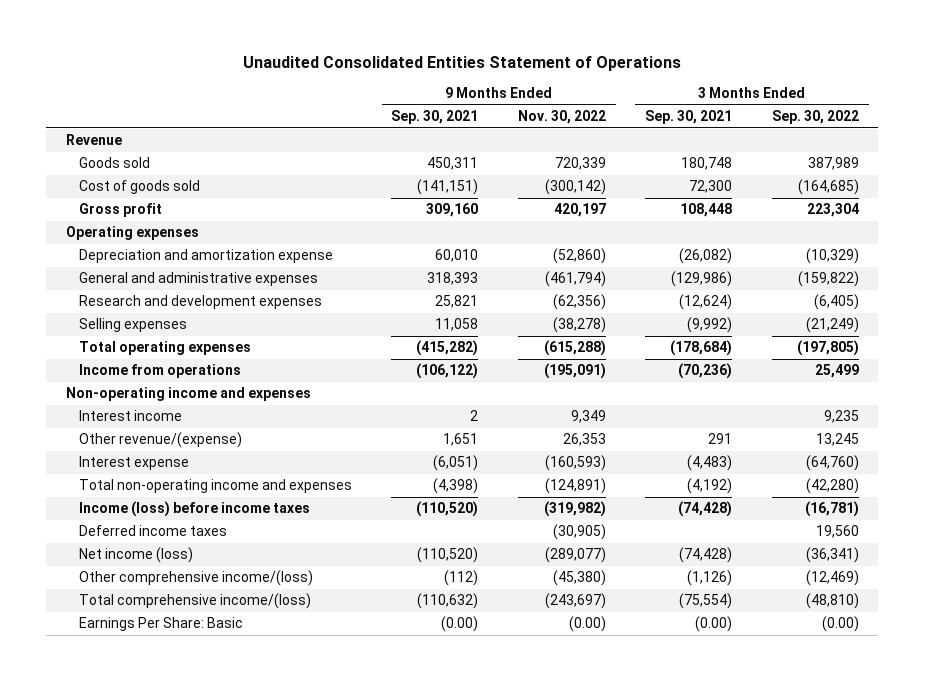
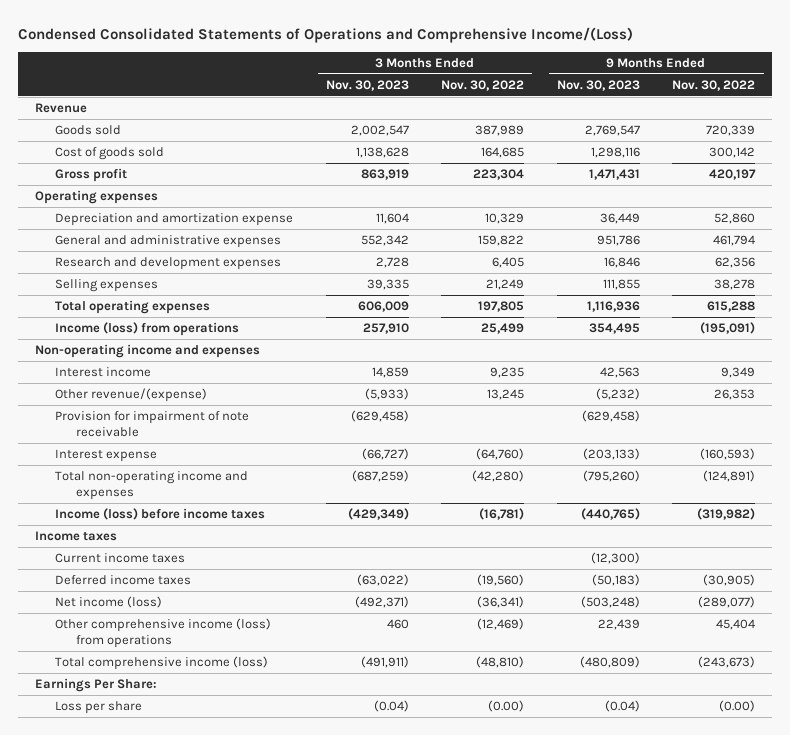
- Unaudited Consolidated Entities Statement of Operations
+ Condensed Consolidated Statements of Operations and Comprehensive Income/(Loss)
- | 9 Months Ended Sep. 30, 2021 | 9 Months Ended Nov. 30, 2022 | 3 Months Ended Sep. 30, 2021 | 3 Months Ended Sep. 30, 2022
+ | 3 Months Ended Nov. 30, 2023 | 3 Months Ended Nov. 30, 2022 | 9 Months Ended Nov. 30, 2023 | 9 Months Ended Nov. 30, 2022
- Cost of goods sold | (141,151) | (300,142) | 72,300 | (164,685)
+ Cost of goods sold | 1,138,628 | 164,685 | 1,298,116 | 300,142
- Depreciation and amortization expense | 60,010 | (52,860) | (26,082) | (10,329)
- General and administrative expenses | 318,393 | (461,794) | (129,986) | (159,822)
- Research and development expenses | 25,821 | (62,356) | (12,624) | (6,405)
- Selling expenses | 11,058 | (38,278) | (9,992) | (21,249)
- Total operating expenses | (415,282) | (615,288) | (178,684) | (197,805)
- Income from operations | (106,122) | (195,091) | (70,236) | 25,499
+ Depreciation and amortization expense | 11,604 | 10,329 | 36,449 | 52,860
+ General and administrative expenses | 552,342 | 159,822 | 951,786 | 461,794
+ Research and development expenses | 2,728 | 6,405 | 16,846 | 62,356
+ Selling expenses | 39,335 | 21,249 | 111,855 | 38,278
+ Total operating expenses | 606,009 | 197,805 | 1,116,936 | 615,288
+ Income (loss) from operations | 257,910 | 25,499 | 354,495 | (195,091)
+ Provision for impairment of note receivable | (629,458) | | (629,458) |
+ Income taxes
+ Current income taxes | | | (12,300) |
- Other comprehensive income/(loss) | (112) | (45,380) | (1,126) | (12,469)
- Total comprehensive income/(loss) | (110,632) | (243,697) | (75,554) | (48,810)
- Earnings Per Share: Basic | (0.00) | (0.00) | (0.00) | (0.00)
+ Other comprehensive income (loss) from operations | 460 | (12,469) | 22,439 | 45,404
+ Total comprehensive income (loss) | (491,911) | (48,810) | (480,809) | (243,673)
+ Earnings Per Share:
+ Loss per share | (0.04) | (0.00) | (0.04) | (0.00)

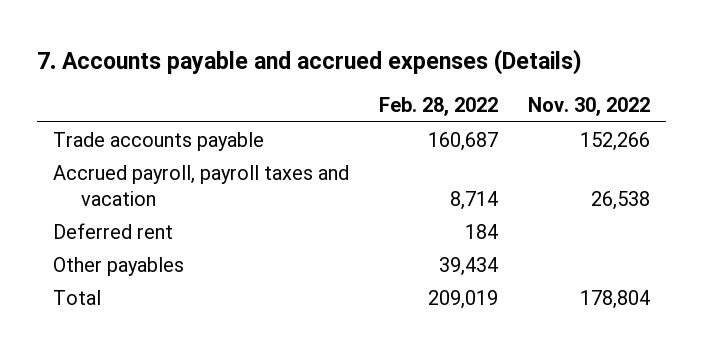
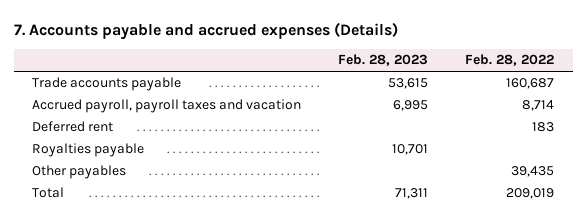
- | Feb. 28, 2022 | Nov. 30, 2022
+ | Feb. 28, 2023 | Feb. 28, 2022
- Deferred rent | 184 |
- Other payables | 39,434 |
+ Deferred rent | | 183
+ Royalties payable | 10,701 |
+ Other payables | | 39,435

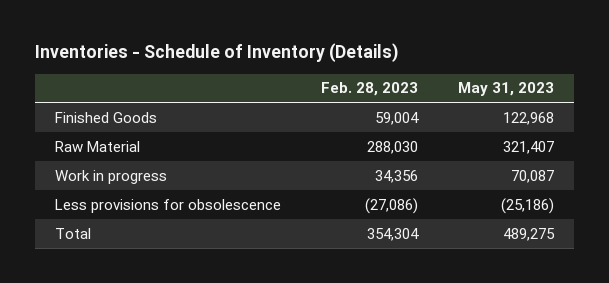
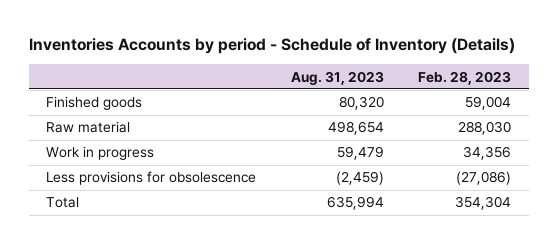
- Inventories - Schedule of Inventory (Details)
+ Inventories Accounts by period - Schedule of Inventory (Details)
- | Feb. 28, 2023 | May 31, 2023
+ | Aug. 31, 2023 | Feb. 28, 2023
- Finished Goods | 59,004 | 122,968
- Raw Material | 288,030 | 321,407
+ Finished goods | 80,320 | 59,004
+ Raw material | 498,654 | 288,030

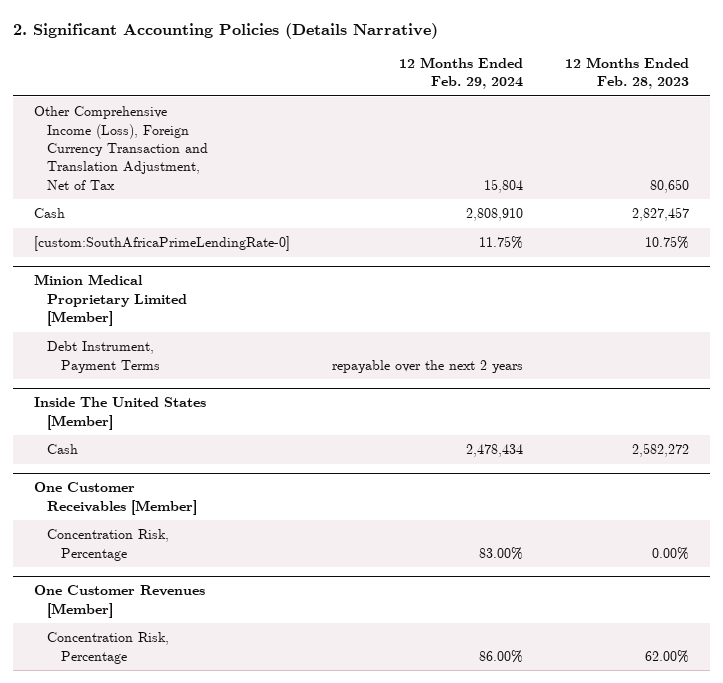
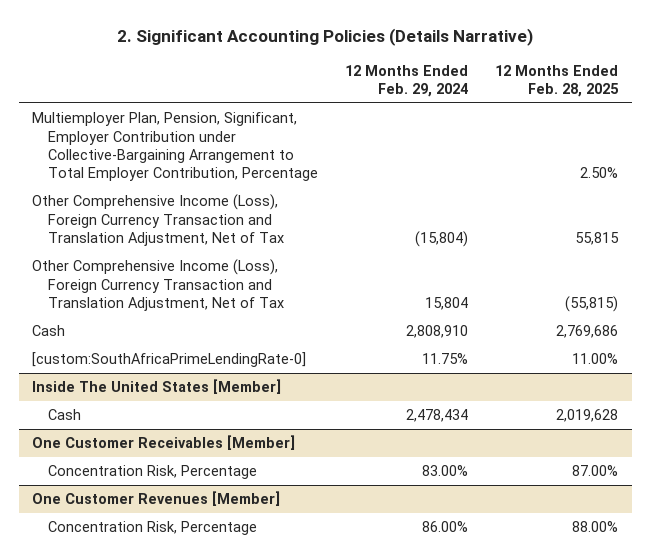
- | 12 Months Ended Feb. 29, 2024 | 12 Months Ended Feb. 28, 2023
+ | 12 Months Ended Feb. 29, 2024 | 12 Months Ended Feb. 28, 2025
+ Multiemployer Plan, Pension, Significant, Employer Contribution under Collective-Bargaining Arrangement to Total Employer Contribution, Percentage | | 2.50%
+ Other Comprehensive Income (Loss), Foreign Currency Transaction and Translation Adjustment, Net of Tax | (15,804) | 55,815
- Minion Medical Proprietary Limited [Member]
- Debt Instrument, Payment Terms | repayable over the next 2 years |

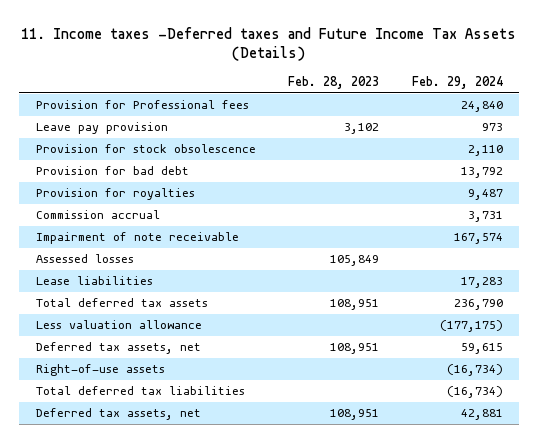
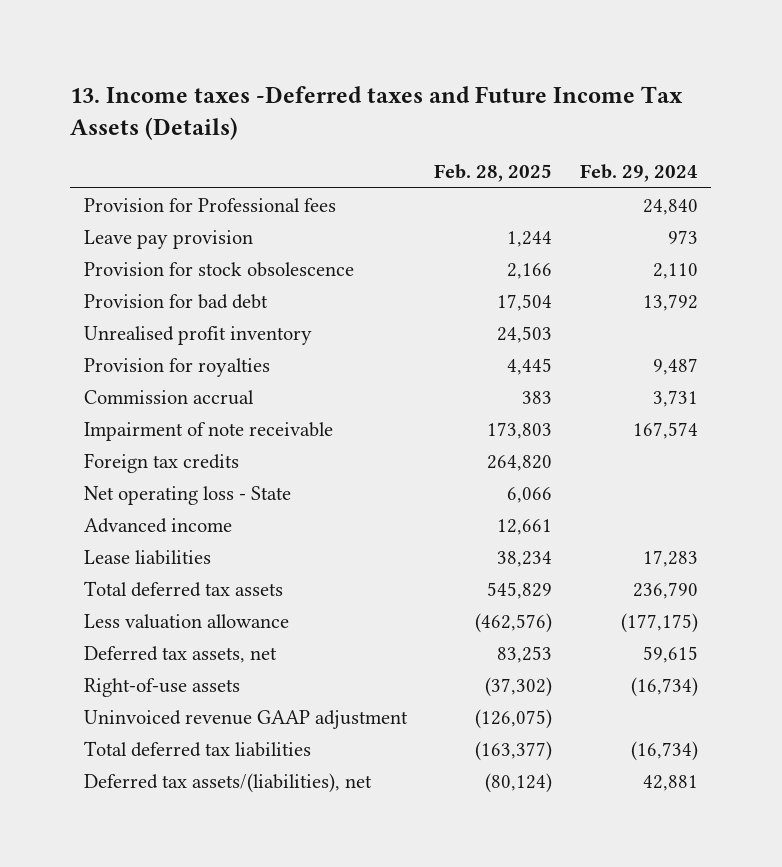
- 11. Income taxes -Deferred taxes and Future Income Tax Assets (Details)
+ 13. Income taxes -Deferred taxes and Future Income Tax Assets (Details)
- | Feb. 28, 2023 | Feb. 29, 2024
+ | Feb. 28, 2025 | Feb. 29, 2024
+ Unrealised profit inventory | 24,503 |
- Assessed losses | 105,849 |
+ Foreign tax credits | 264,820 |
+ Net operating loss - State | 6,066 |
+ Advanced income | 12,661 |
+ Uninvoiced revenue GAAP adjustment | (126,075) |
- Deferred tax assets, net | 108,951 | 42,881
+ Deferred tax assets/(liabilities), net | (80,124) | 42,881

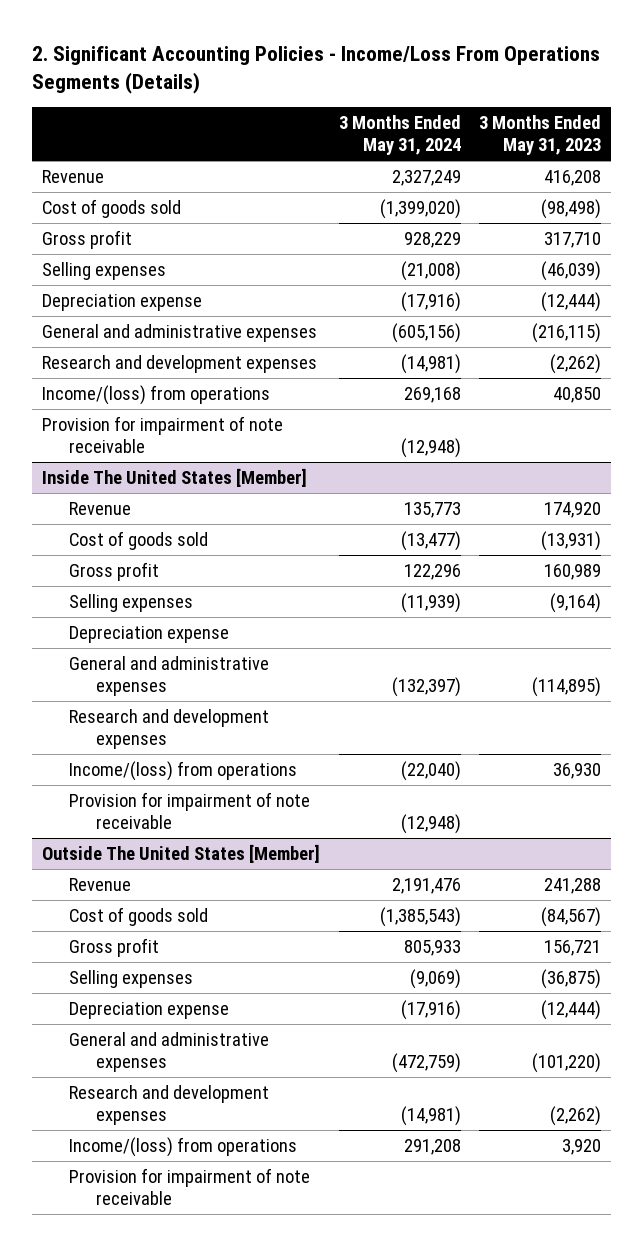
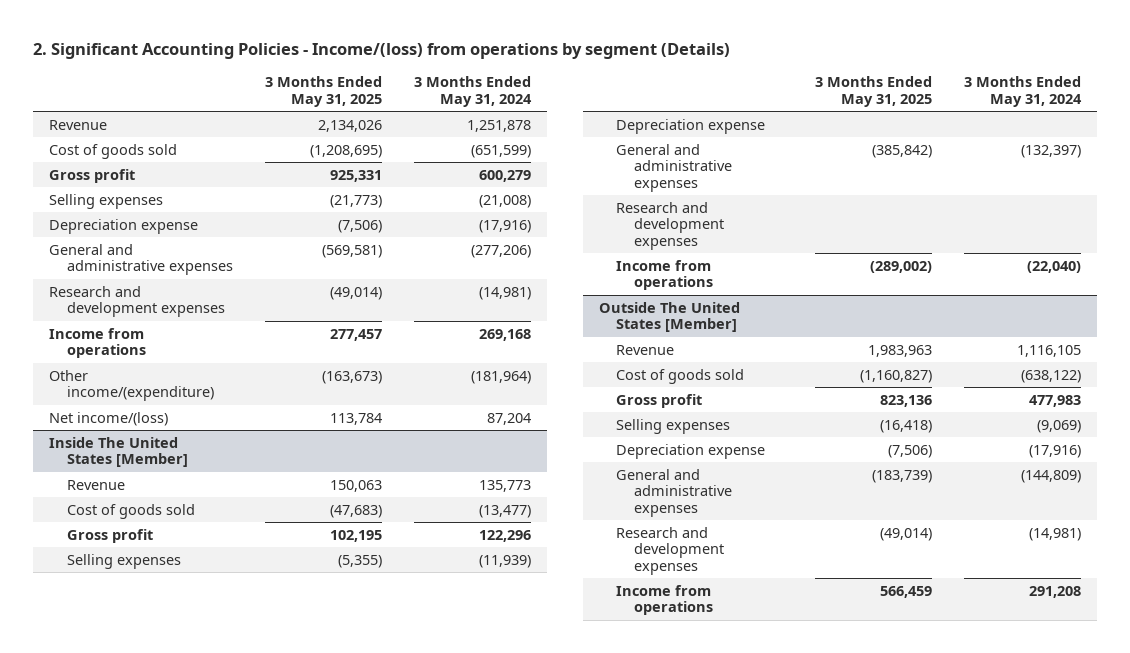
- 2. Significant Accounting Policies - Income/Loss From Operations Segments (Details)
+ 2. Significant Accounting Policies - Income/(loss) from operations by segment (Details)
- | 3 Months Ended May 31, 2024 | 3 Months Ended May 31, 2023
+ | 3 Months Ended May 31, 2025 | 3 Months Ended May 31, 2024
- Revenue | 2,327,249 | 416,208
- Cost of goods sold | (1,399,020) | (98,498)
- Gross profit | 928,229 | 317,710
+ Revenue | 2,134,026 | 1,251,878
+ Cost of goods sold | (1,208,695) | (651,599)
+ Gross profit | 925,331 | 600,279
- General and administrative expenses | (605,156) | (216,115)
+ General and administrative expenses | (569,581) | (277,206)
- Income/(loss) from operations | 269,168 | 40,850
- Provision for impairment of note receivable | (12,948) |
+ Income from operations | 277,457 | 269,168
+ Other income/(expenditure) | (163,673) | (181,964)
+ Net income/(loss) | 113,784 | 87,204
@ Inside The United States [Member]
- Income/(loss) from operations | (22,040) | 36,930
- Provision for impairment of note receivable | (12,948) |
+ Income from operations | (289,002) | (22,040)
@ Outside The United States [Member]
- Revenue | 2,191,476 | 241,288
- Cost of goods sold | (1,385,543) | (84,567)
- Gross profit | 805,933 | 156,721
+ Revenue | 1,983,963 | 1,116,105
+ Cost of goods sold | (1,160,827) | (638,122)
+ Gross profit | 823,136 | 477,983
- General and administrative expenses | (472,759) | (101,220)
+ General and administrative expenses | (183,739) | (144,809)
- Income/(loss) from operations | 291,208 | 3,920
- Provision for impairment of note receivable
+ Income from operations | 566,459 | 291,208

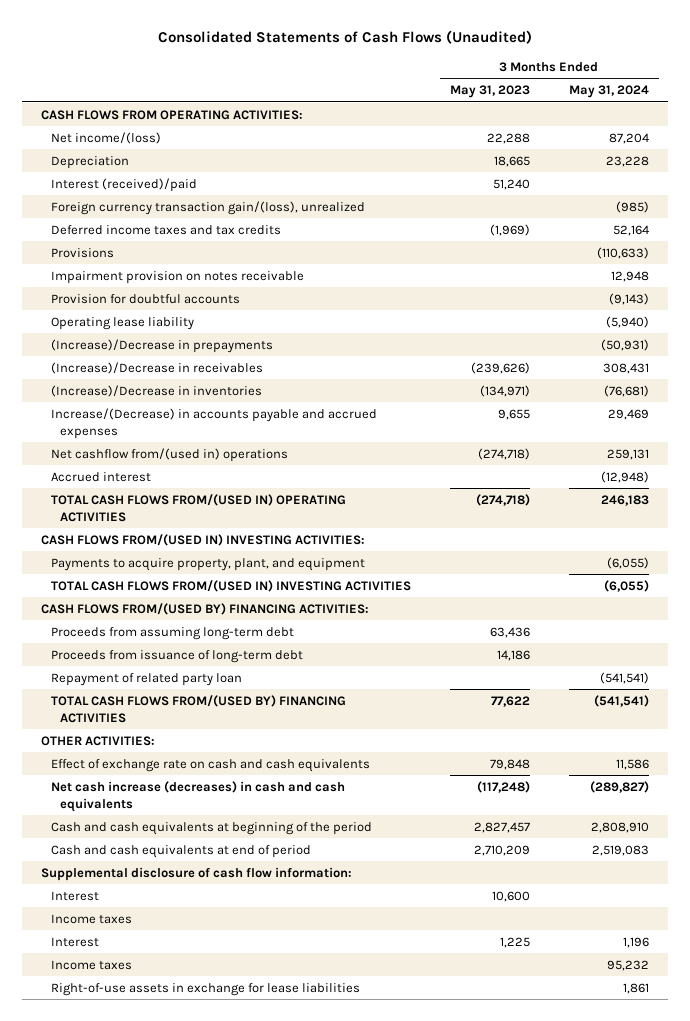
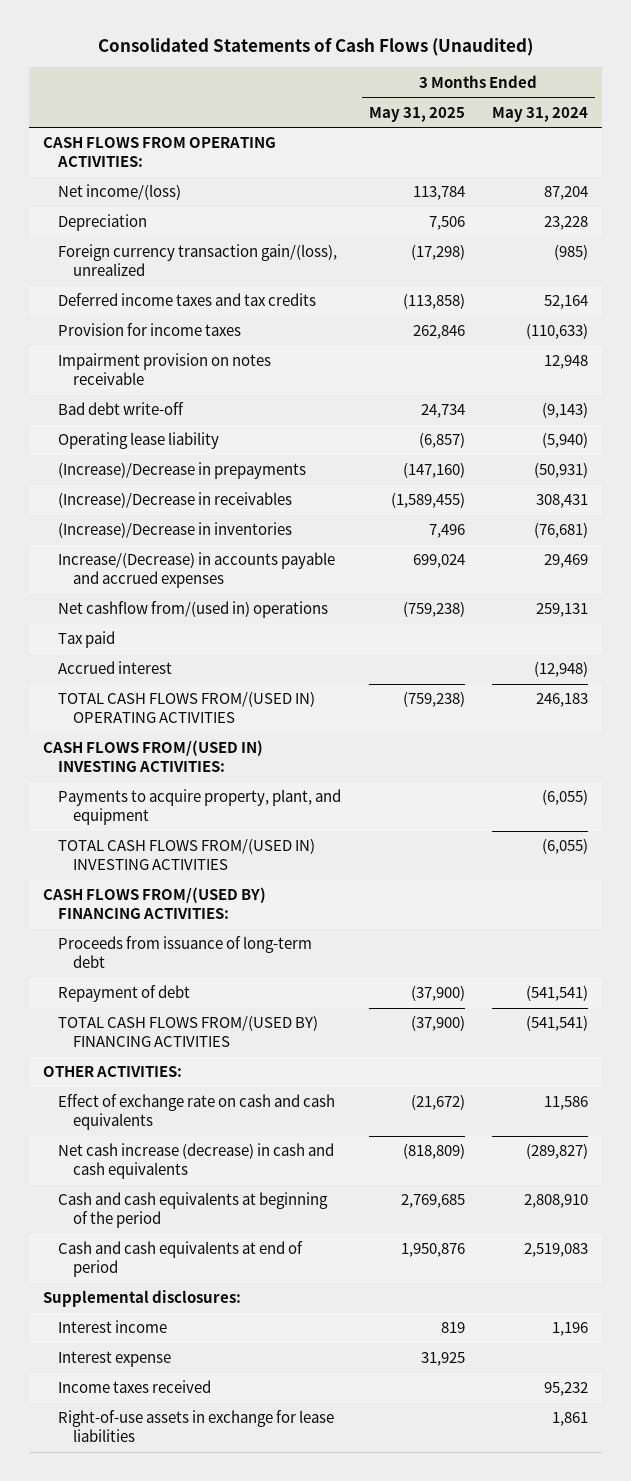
- | 3 Months Ended May 31, 2023 | 3 Months Ended May 31, 2024
+ | 3 Months Ended May 31, 2025 | 3 Months Ended May 31, 2024
- Interest (received)/paid | 51,240 |
- Provisions | | (110,633)
+ Provision for income taxes | 262,846 | (110,633)
- Provision for doubtful accounts | | (9,143)
+ Bad debt write-off | 24,734 | (9,143)
+ Tax paid
- Proceeds from assuming long-term debt | 63,436 |
- Repayment of related party loan | | (541,541)
+ Repayment of debt | (37,900) | (541,541)
- Net cash increase (decreases) in cash and cash equivalents | (117,248) | (289,827)
+ Net cash increase (decrease) in cash and cash equivalents | (818,809) | (289,827)
- Supplemental disclosure of cash flow information:
- Interest | 10,600 |
- Income taxes
- Interest | 1,225 | 1,196
- Income taxes | | 95,232
+ Supplemental disclosures:
+ Interest income | 819 | 1,196
+ Interest expense | 31,925 |
+ Income taxes received | | 95,232

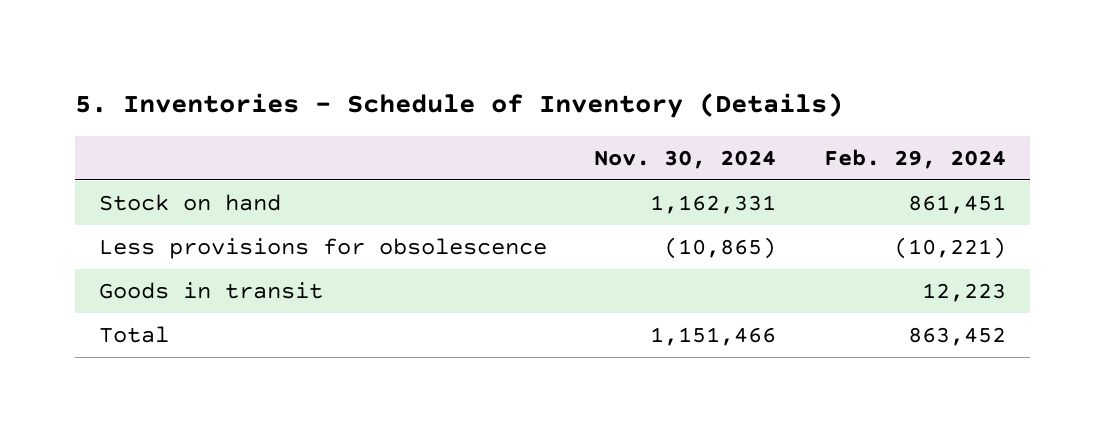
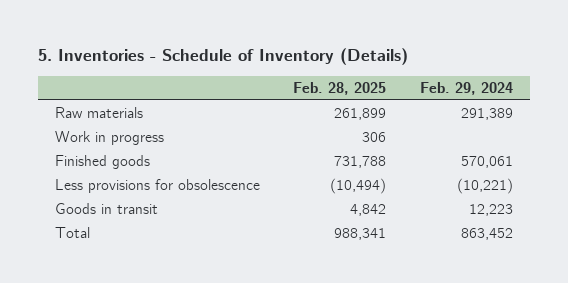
- | Nov. 30, 2024 | Feb. 29, 2024
+ | Feb. 28, 2025 | Feb. 29, 2024
- Stock on hand | 1,162,331 | 861,451
+ Raw materials | 261,899 | 291,389
+ Work in progress | 306 |
+ Finished goods | 731,788 | 570,061

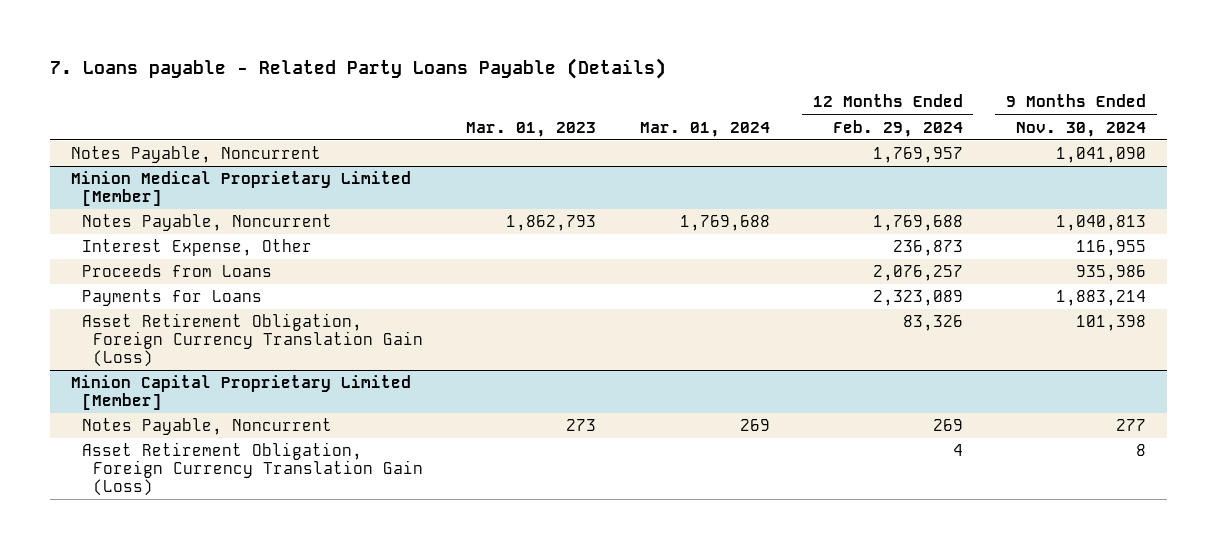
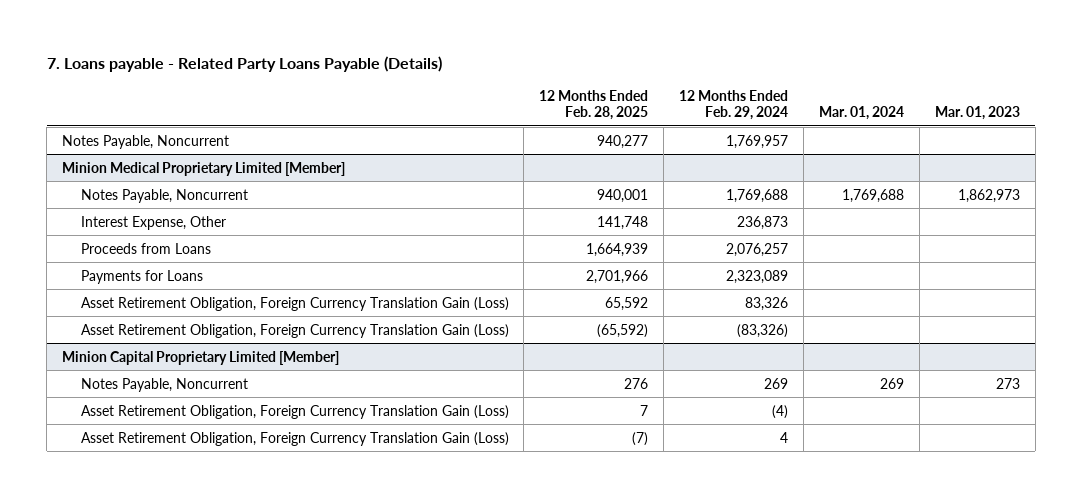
- | Mar. 01, 2023 | Mar. 01, 2024 | 12 Months Ended Feb. 29, 2024 | 9 Months Ended Nov. 30, 2024
+ | 12 Months Ended Feb. 28, 2025 | 12 Months Ended Feb. 29, 2024 | Mar. 01, 2024 | Mar. 01, 2023
@ Minion Medical Proprietary Limited [Member]
- Notes Payable, Noncurrent | 1,862,793 | 1,769,688 | 1,769,688 | 1,040,813
+ Notes Payable, Noncurrent | 940,001 | 1,769,688 | 1,769,688 | 1,862,973
+ Asset Retirement Obligation, Foreign Currency Translation Gain (Loss) | (65,592) | (83,326) | |
@ Minion Capital Proprietary Limited [Member]
+ Asset Retirement Obligation, Foreign Currency Translation Gain (Loss) | 7 | (4) | |

